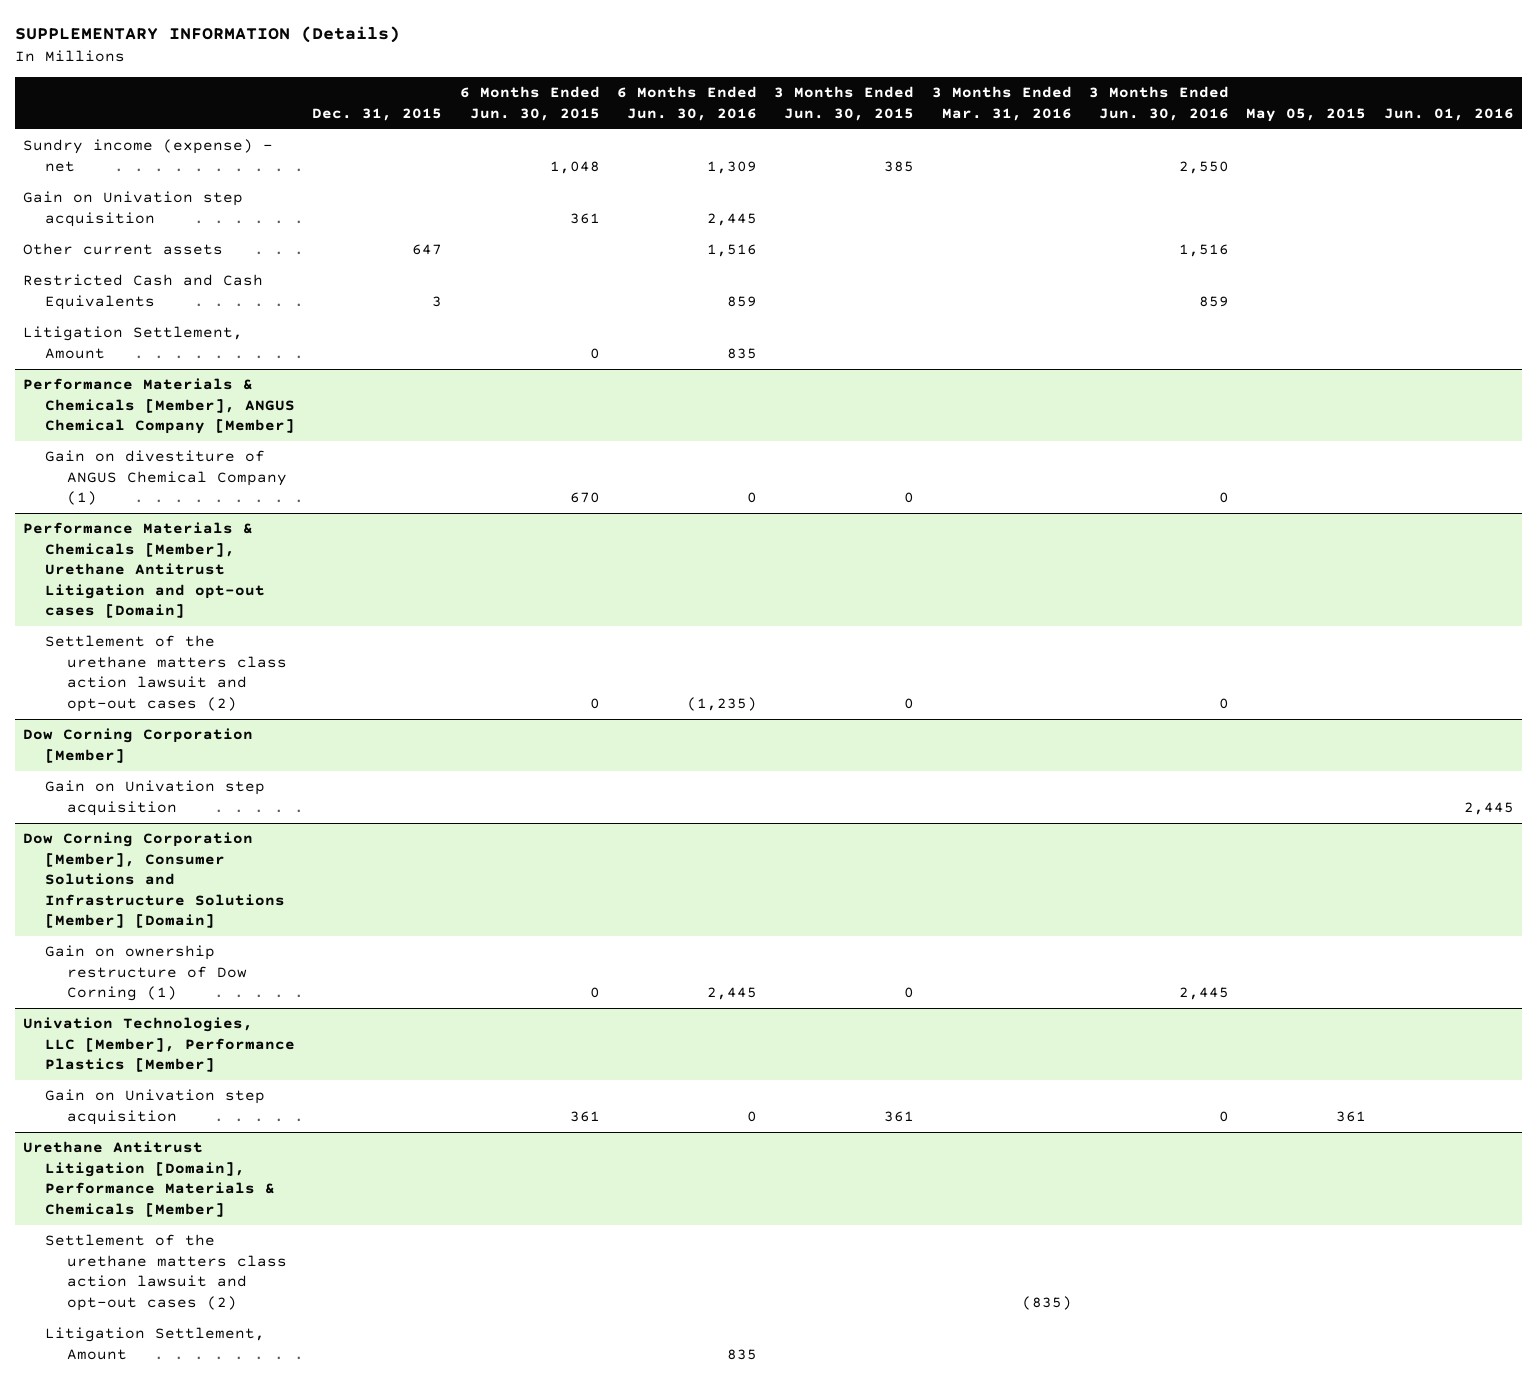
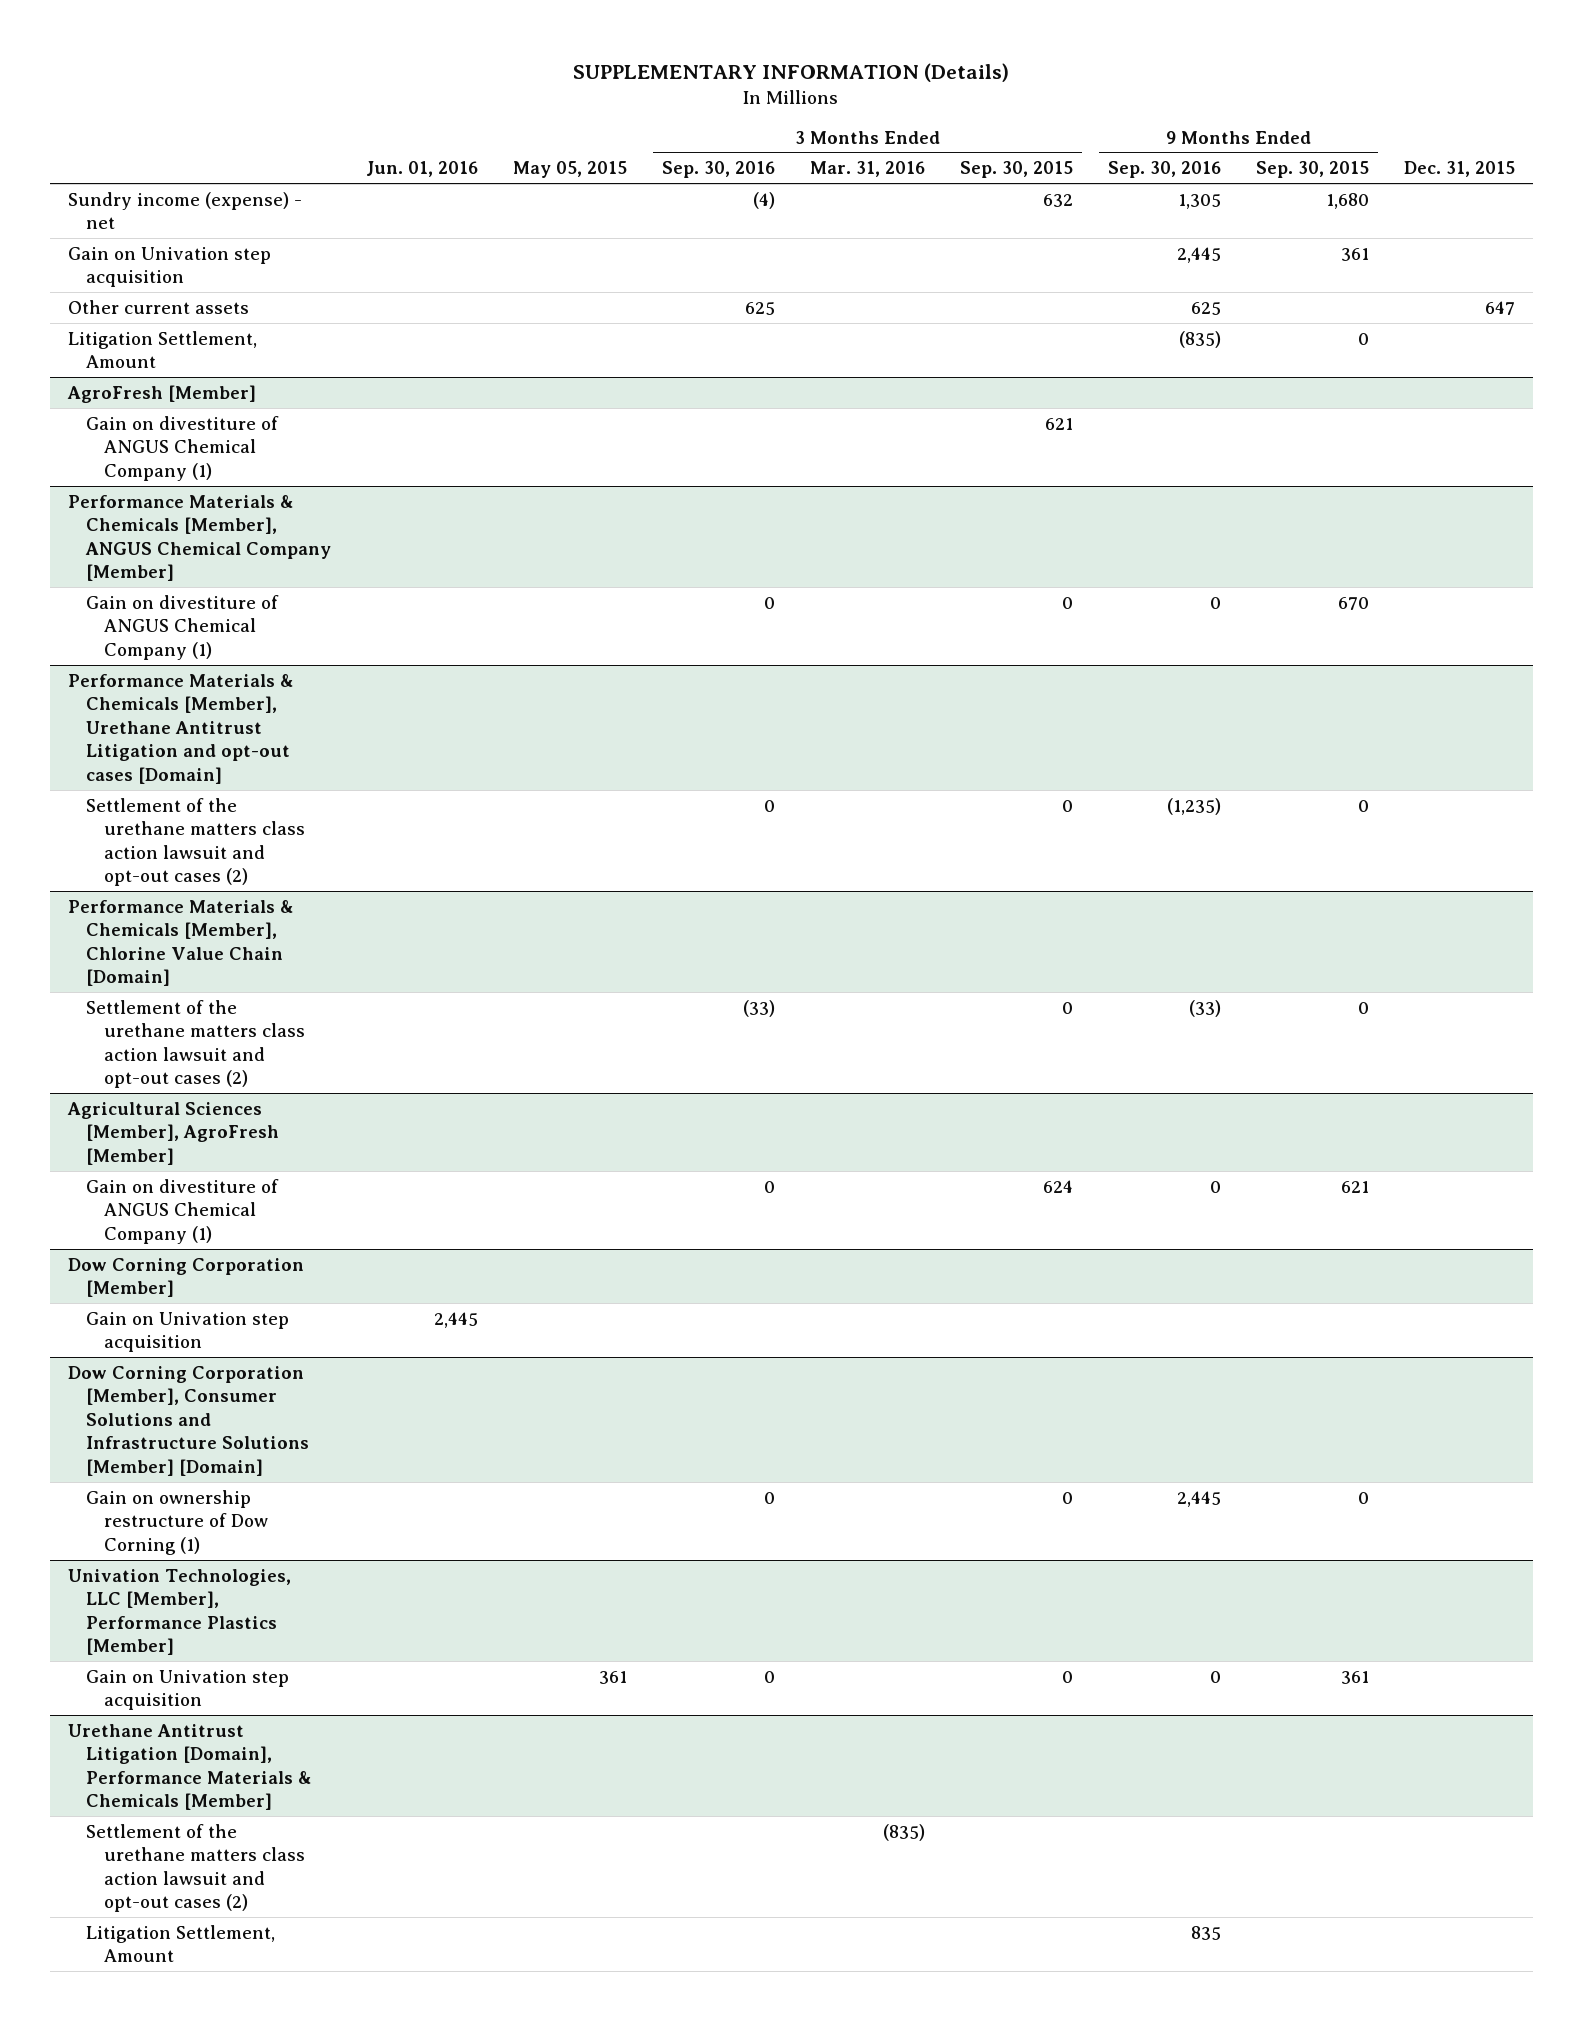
- | Dec. 31, 2015 | 6 Months Ended Jun. 30, 2015 | 6 Months Ended Jun. 30, 2016 | 3 Months Ended Jun. 30, 2015 | 3 Months Ended Mar. 31, 2016 | 3 Months Ended Jun. 30, 2016 | May 05, 2015 | Jun. 01, 2016
+ | Jun. 01, 2016 | May 05, 2015 | 3 Months Ended Sep. 30, 2016 | 3 Months Ended Mar. 31, 2016 | 3 Months Ended Sep. 30, 2015 | 9 Months Ended Sep. 30, 2016 | 9 Months Ended Sep. 30, 2015 | Dec. 31, 2015
- Restricted Cash and Cash Equivalents | 3 | | 859 | | | 859 | |
+ AgroFresh [Member]
+ Gain on divestiture of ANGUS Chemical Company (1) | | | | | 621 | | |
+ Performance Materials & Chemicals [Member], Chlorine Value Chain [Domain]
+ Settlement of the urethane matters class action lawsuit and opt-out cases (2) | | | (33) | | 0 | (33) | 0 |
+ Agricultural Sciences [Member], AgroFresh [Member]
+ Gain on divestiture of ANGUS Chemical Company (1) | | | 0 | | 624 | 0 | 621 |

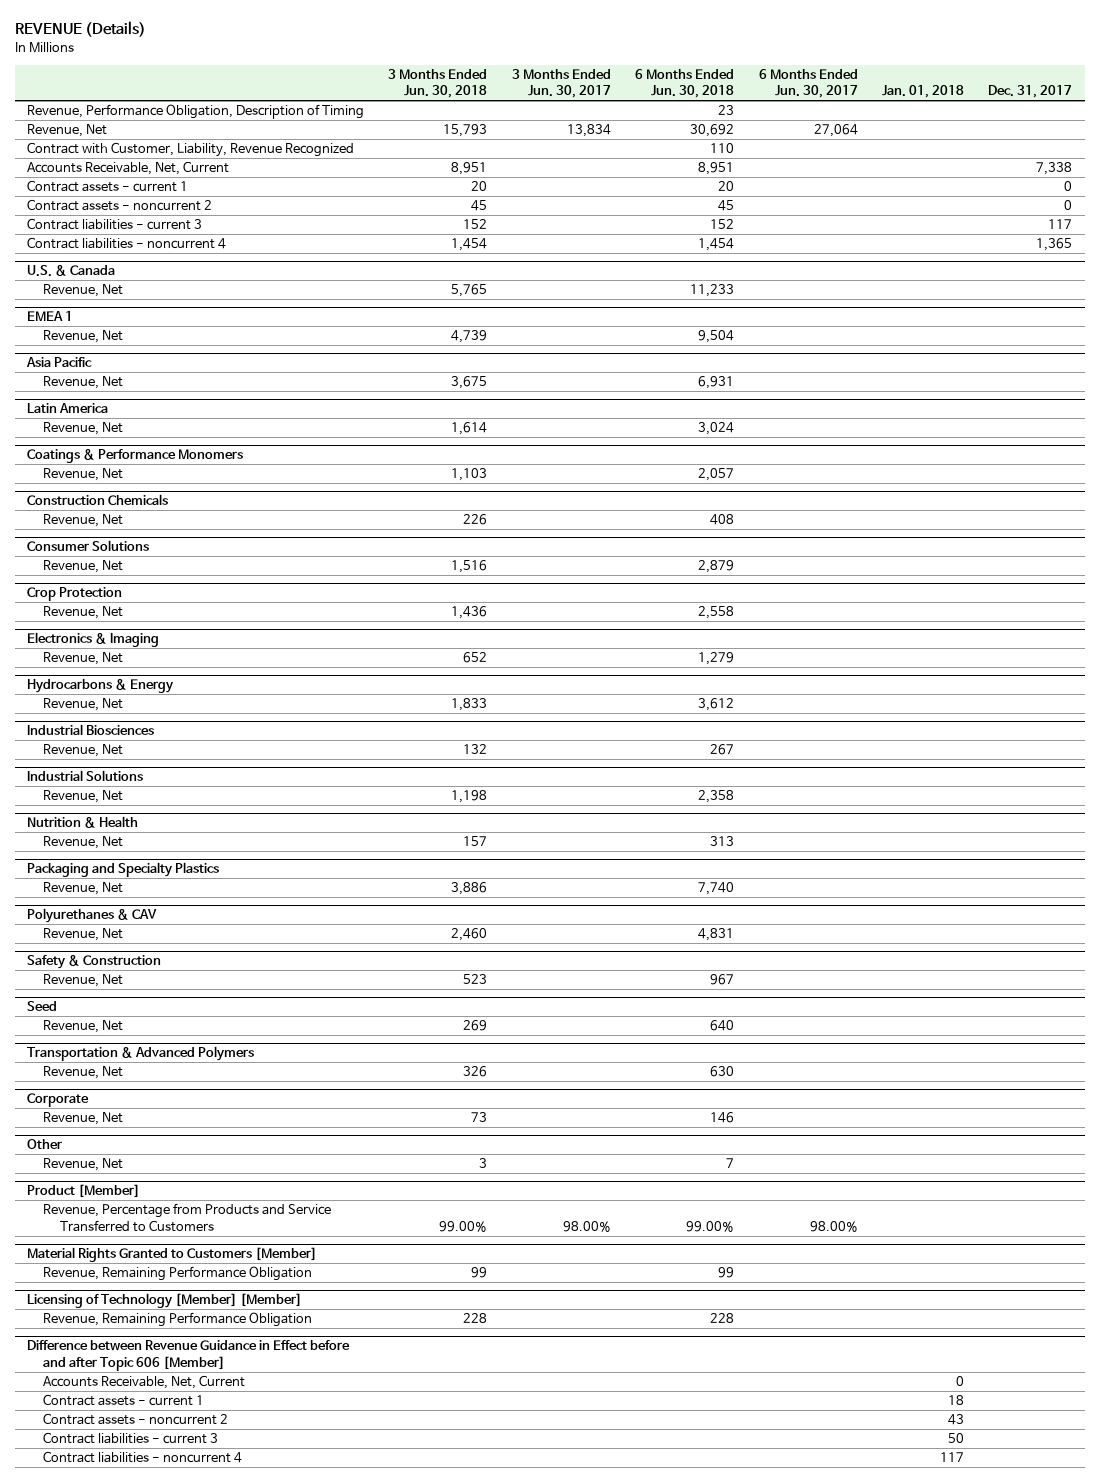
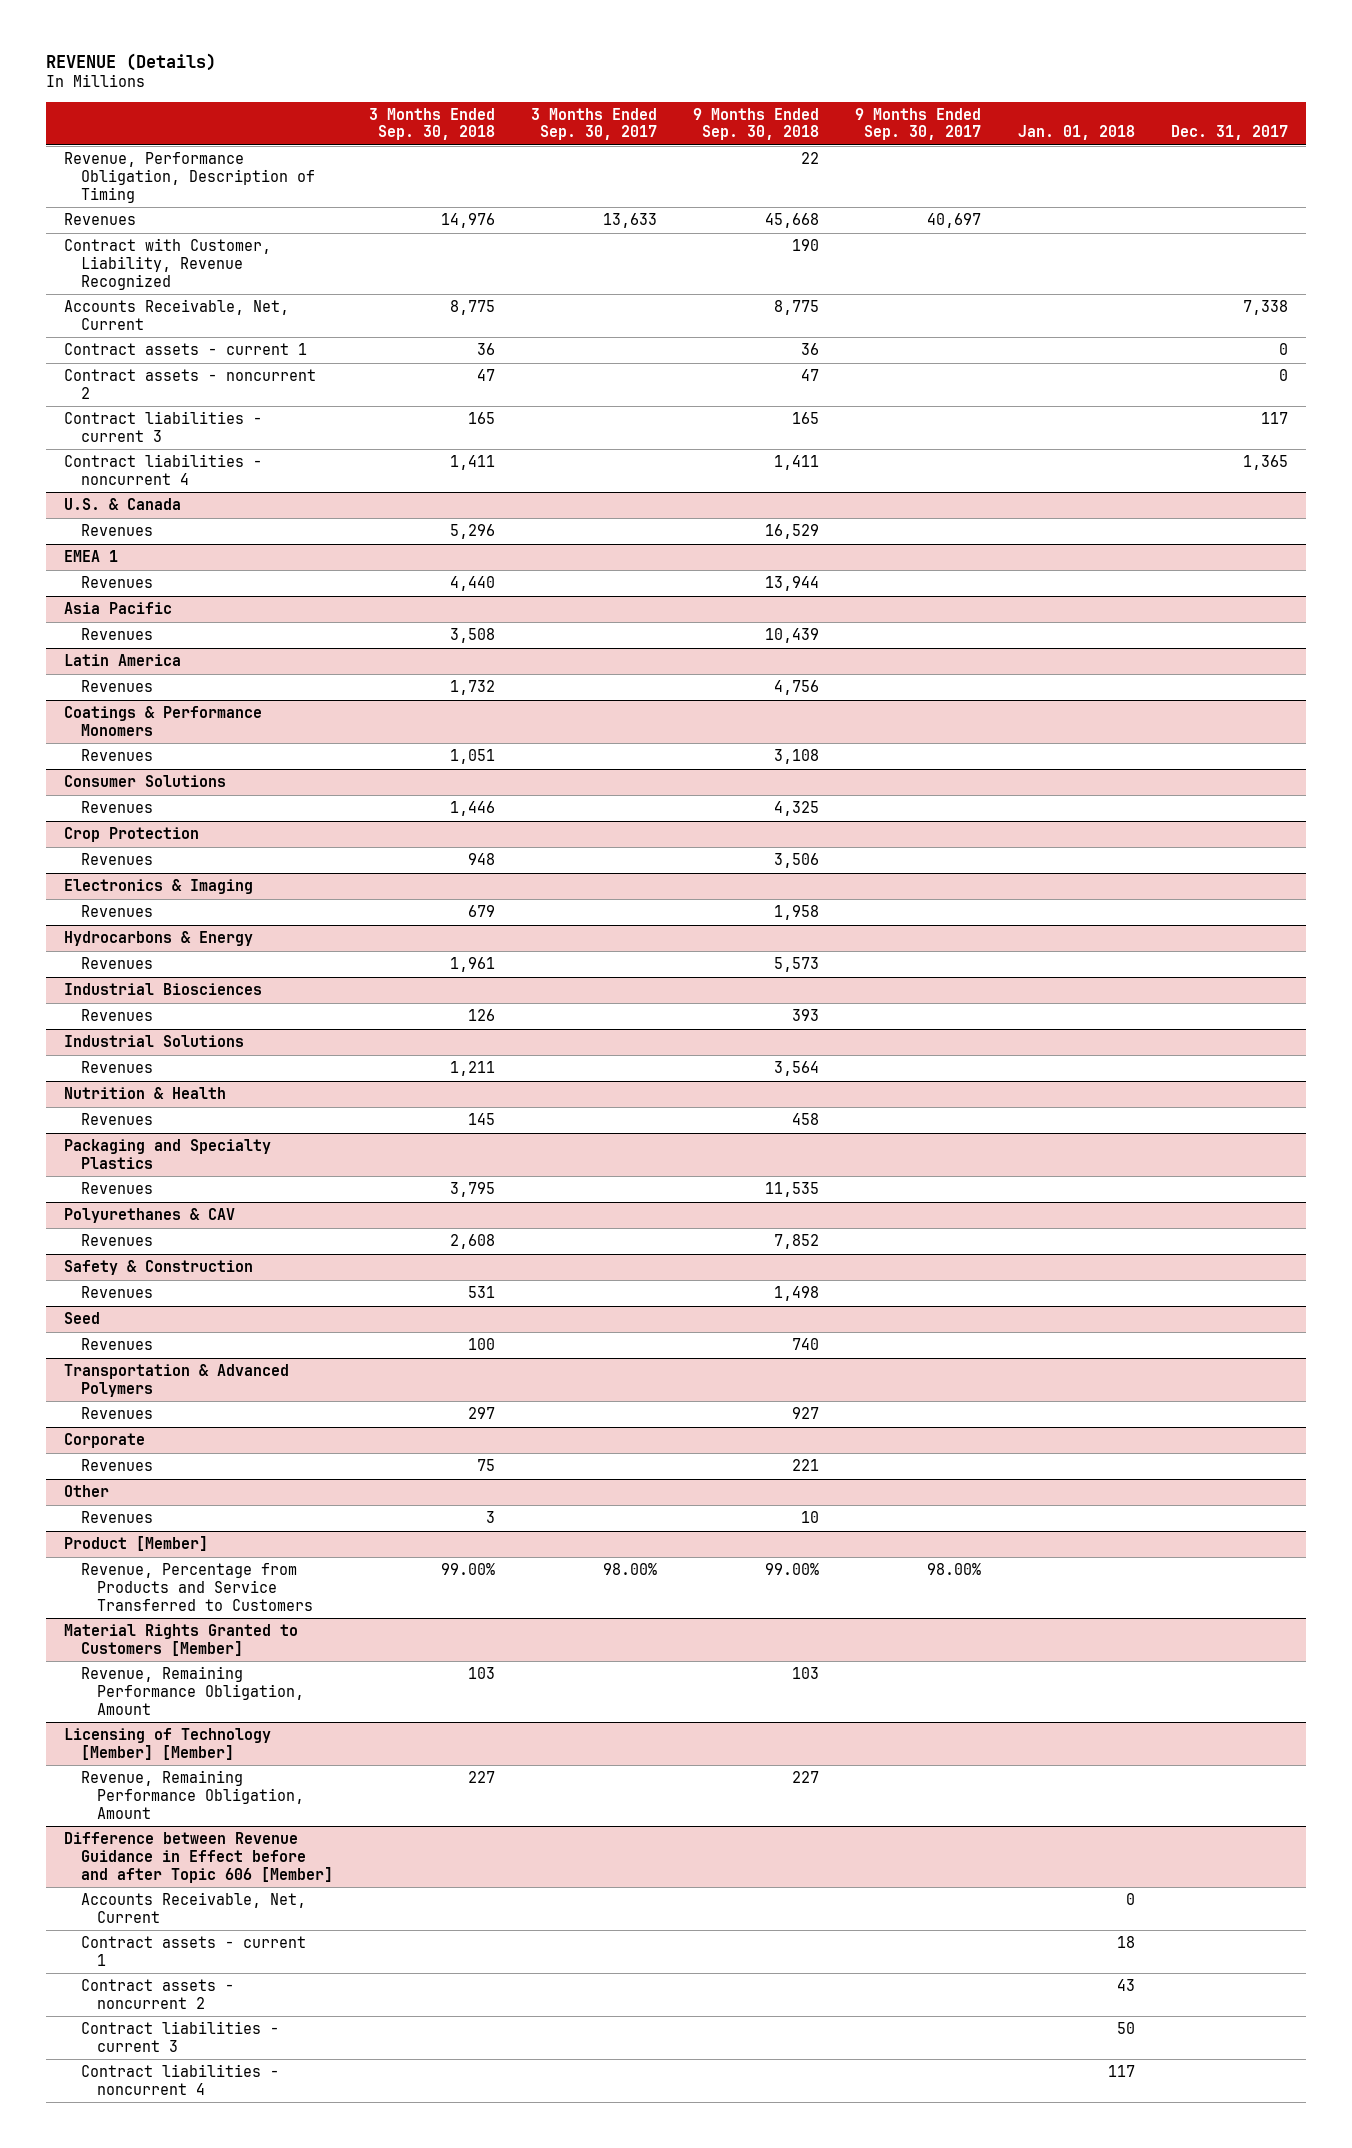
- | 3 Months Ended Jun. 30, 2018 | 3 Months Ended Jun. 30, 2017 | 6 Months Ended Jun. 30, 2018 | 6 Months Ended Jun. 30, 2017 | Jan. 01, 2018 | Dec. 31, 2017
+ | 3 Months Ended Sep. 30, 2018 | 3 Months Ended Sep. 30, 2017 | 9 Months Ended Sep. 30, 2018 | 9 Months Ended Sep. 30, 2017 | Jan. 01, 2018 | Dec. 31, 2017
- Revenue, Net | 15,793 | 13,834 | 30,692 | 27,064 | |
+ Revenues | 14,976 | 13,633 | 45,668 | 40,697 | |
@ U.S. & Canada
- Revenue, Net | 5,765 | | 11,233 | | |
+ Revenues | 5,296 | | 16,529 | | |
@ EMEA 1
- Revenue, Net | 4,739 | | 9,504 | | |
+ Revenues | 4,440 | | 13,944 | | |
@ Asia Pacific
- Revenue, Net | 3,675 | | 6,931 | | |
+ Revenues | 3,508 | | 10,439 | | |
@ Latin America
- Revenue, Net | 1,614 | | 3,024 | | |
+ Revenues | 1,732 | | 4,756 | | |
@ Coatings & Performance Monomers
- Revenue, Net | 1,103 | | 2,057 | | |
- Construction Chemicals
- Revenue, Net | 226 | | 408 | | |
@ Coatings & Performance Monomers
+ Revenues | 1,051 | | 3,108 | | |
@ Consumer Solutions
- Revenue, Net | 1,516 | | 2,879 | | |
+ Revenues | 1,446 | | 4,325 | | |
@ Crop Protection
- Revenue, Net | 1,436 | | 2,558 | | |
+ Revenues | 948 | | 3,506 | | |
@ Electronics & Imaging
- Revenue, Net | 652 | | 1,279 | | |
+ Revenues | 679 | | 1,958 | | |
@ Hydrocarbons & Energy
- Revenue, Net | 1,833 | | 3,612 | | |
+ Revenues | 1,961 | | 5,573 | | |
@ Industrial Biosciences
- Revenue, Net | 132 | | 267 | | |
+ Revenues | 126 | | 393 | | |
@ Industrial Solutions
- Revenue, Net | 1,198 | | 2,358 | | |
+ Revenues | 1,211 | | 3,564 | | |
@ Nutrition & Health
- Revenue, Net | 157 | | 313 | | |
+ Revenues | 145 | | 458 | | |
@ Packaging and Specialty Plastics
- Revenue, Net | 3,886 | | 7,740 | | |
+ Revenues | 3,795 | | 11,535 | | |
@ Polyurethanes & CAV
- Revenue, Net | 2,460 | | 4,831 | | |
+ Revenues | 2,608 | | 7,852 | | |
@ Safety & Construction
- Revenue, Net | 523 | | 967 | | |
+ Revenues | 531 | | 1,498 | | |
@ Seed
- Revenue, Net | 269 | | 640 | | |
+ Revenues | 100 | | 740 | | |
@ Transportation & Advanced Polymers
- Revenue, Net | 326 | | 630 | | |
+ Revenues | 297 | | 927 | | |
@ Corporate
- Revenue, Net | 73 | | 146 | | |
+ Revenues | 75 | | 221 | | |
@ Other
- Revenue, Net | 3 | | 7 | | |
+ Revenues | 3 | | 10 | | |
@ Material Rights Granted to Customers [Member]
- Revenue, Remaining Performance Obligation | 99 | | 99 | | |
+ Revenue, Remaining Performance Obligation, Amount | 103 | | 103 | | |
@ Licensing of Technology [Member] [Member]
- Revenue, Remaining Performance Obligation | 228 | | 228 | | |
+ Revenue, Remaining Performance Obligation, Amount | 227 | | 227 | | |

